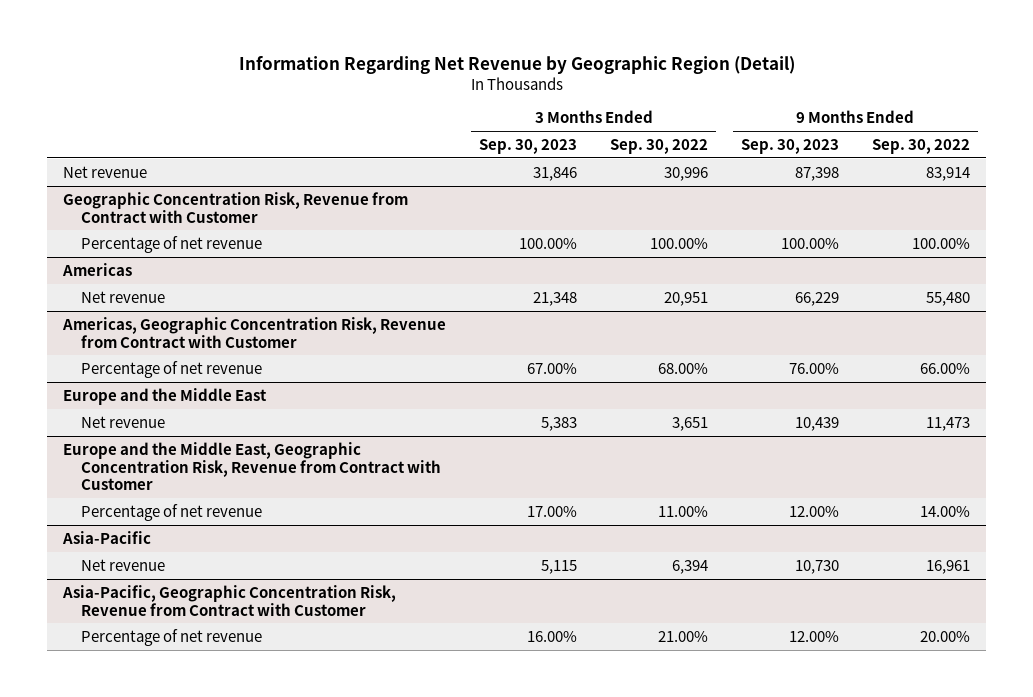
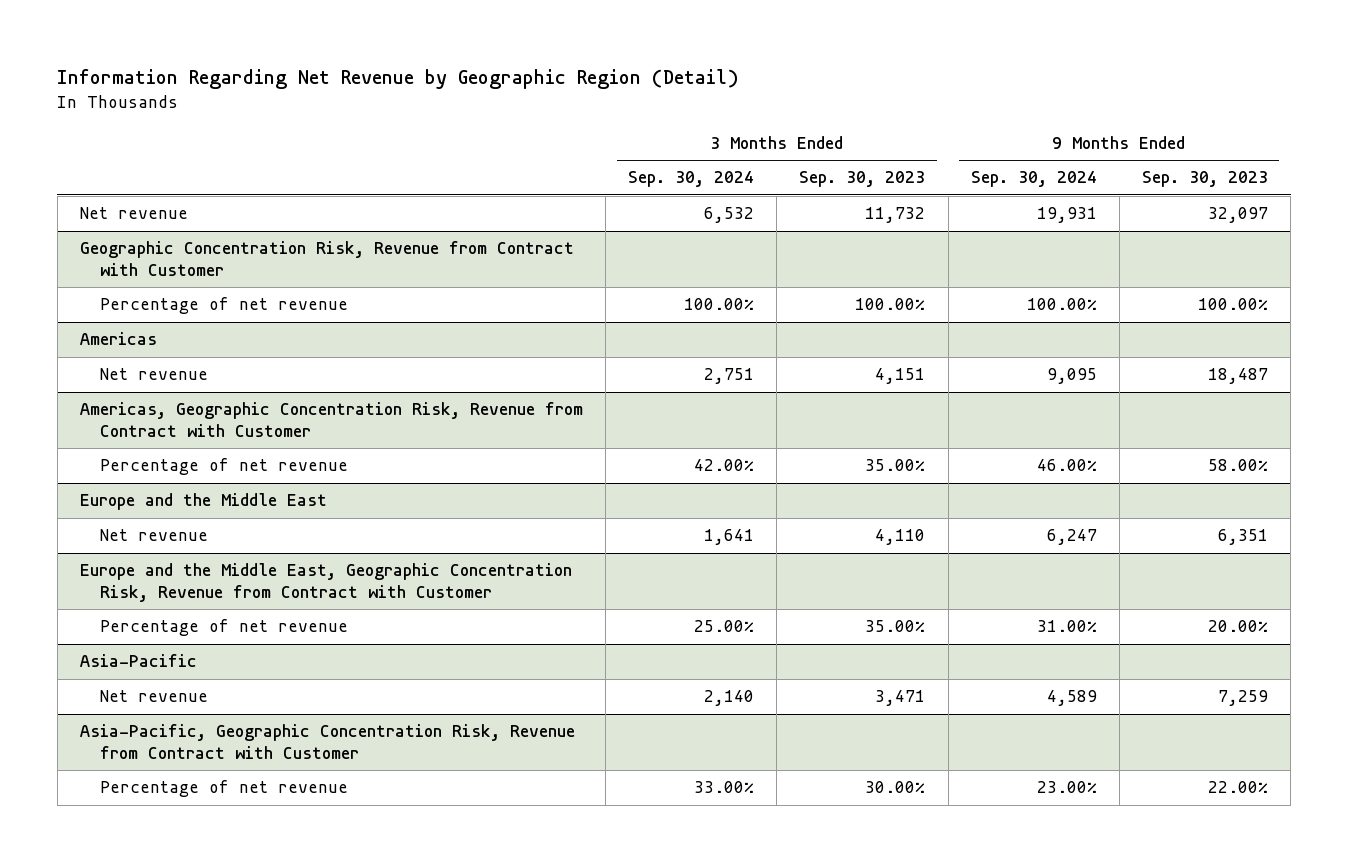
- | 3 Months Ended Sep. 30, 2023 | 3 Months Ended Sep. 30, 2022 | 9 Months Ended Sep. 30, 2023 | 9 Months Ended Sep. 30, 2022
+ | 3 Months Ended Sep. 30, 2024 | 3 Months Ended Sep. 30, 2023 | 9 Months Ended Sep. 30, 2024 | 9 Months Ended Sep. 30, 2023
- Net revenue | 31,846 | 30,996 | 87,398 | 83,914
+ Net revenue | 6,532 | 11,732 | 19,931 | 32,097
@ Americas
- Net revenue | 21,348 | 20,951 | 66,229 | 55,480
+ Net revenue | 2,751 | 4,151 | 9,095 | 18,487
@ Americas, Geographic Concentration Risk, Revenue from Contract with Customer
- Percentage of net revenue | 67.00% | 68.00% | 76.00% | 66.00%
+ Percentage of net revenue | 42.00% | 35.00% | 46.00% | 58.00%
@ Europe and the Middle East
- Net revenue | 5,383 | 3,651 | 10,439 | 11,473
+ Net revenue | 1,641 | 4,110 | 6,247 | 6,351
@ Europe and the Middle East, Geographic Concentration Risk, Revenue from Contract with Customer
- Percentage of net revenue | 17.00% | 11.00% | 12.00% | 14.00%
+ Percentage of net revenue | 25.00% | 35.00% | 31.00% | 20.00%
@ Asia-Pacific
- Net revenue | 5,115 | 6,394 | 10,730 | 16,961
+ Net revenue | 2,140 | 3,471 | 4,589 | 7,259
@ Asia-Pacific, Geographic Concentration Risk, Revenue from Contract with Customer
- Percentage of net revenue | 16.00% | 21.00% | 12.00% | 20.00%
+ Percentage of net revenue | 33.00% | 30.00% | 23.00% | 22.00%

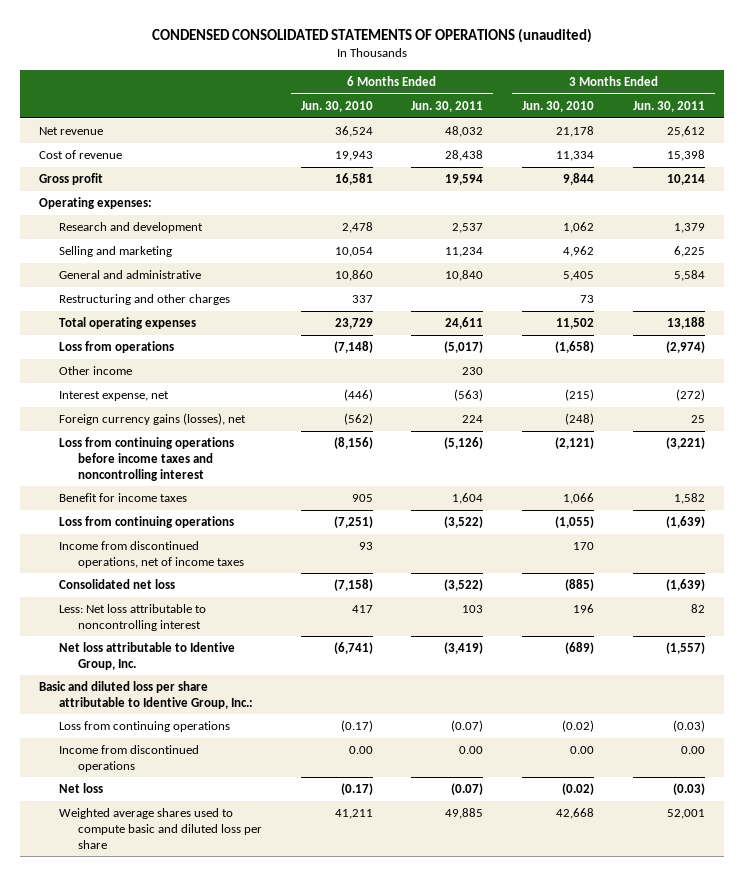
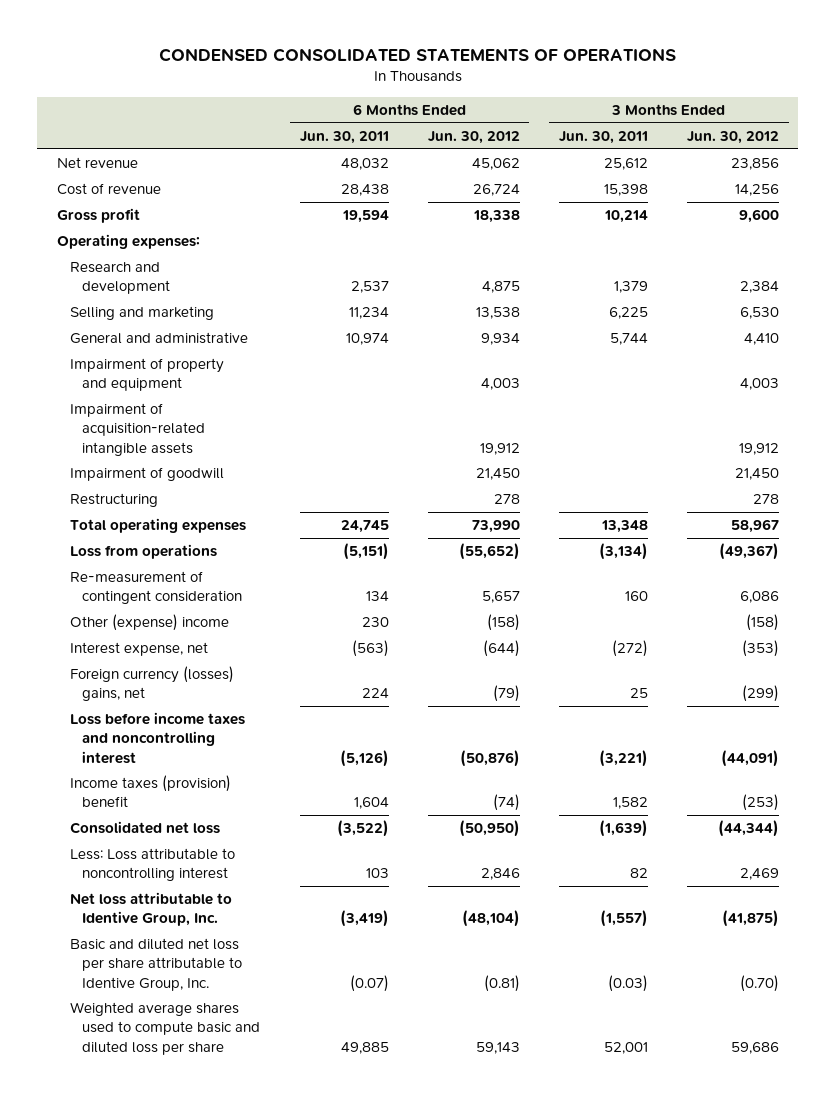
- CONDENSED CONSOLIDATED STATEMENTS OF OPERATIONS (unaudited)
+ CONDENSED CONSOLIDATED STATEMENTS OF OPERATIONS
- | 6 Months Ended Jun. 30, 2010 | 6 Months Ended Jun. 30, 2011 | 3 Months Ended Jun. 30, 2010 | 3 Months Ended Jun. 30, 2011
+ | 6 Months Ended Jun. 30, 2011 | 6 Months Ended Jun. 30, 2012 | 3 Months Ended Jun. 30, 2011 | 3 Months Ended Jun. 30, 2012
- General and administrative | 10,860 | 10,840 | 5,405 | 5,584
- Restructuring and other charges | 337 | | 73 |
- Total operating expenses | 23,729 | 24,611 | 11,502 | 13,188
- Loss from operations | (7,148) | (5,017) | (1,658) | (2,974)
- Other income | | 230 | |
+ General and administrative | 10,974 | 9,934 | 5,744 | 4,410
+ Impairment of property and equipment | | 4,003 | | 4,003
+ Impairment of acquisition-related intangible assets | | 19,912 | | 19,912
+ Impairment of goodwill | | 21,450 | | 21,450
+ Restructuring | | 278 | | 278
+ Total operating expenses | 24,745 | 73,990 | 13,348 | 58,967
+ Loss from operations | (5,151) | (55,652) | (3,134) | (49,367)
+ Re-measurement of contingent consideration | 134 | 5,657 | 160 | 6,086
+ Other (expense) income | 230 | (158) | | (158)
- Foreign currency gains (losses), net | (562) | 224 | (248) | 25
- Loss from continuing operations before income taxes and noncontrolling interest | (8,156) | (5,126) | (2,121) | (3,221)
- Benefit for income taxes | 905 | 1,604 | 1,066 | 1,582
- Loss from continuing operations | (7,251) | (3,522) | (1,055) | (1,639)
- Income from discontinued operations, net of income taxes | 93 | | 170 |
+ Foreign currency (losses) gains, net | 224 | (79) | 25 | (299)
+ Loss before income taxes and noncontrolling interest | (5,126) | (50,876) | (3,221) | (44,091)
+ Income taxes (provision) benefit | 1,604 | (74) | 1,582 | (253)
- Less: Net loss attributable to noncontrolling interest | 417 | 103 | 196 | 82
+ Less: Loss attributable to noncontrolling interest | 103 | 2,846 | 82 | 2,469
- Basic and diluted loss per share attributable to Identive Group, Inc.:
- Loss from continuing operations | (0.17) | (0.07) | (0.02) | (0.03)
- Income from discontinued operations | 0.00 | 0.00 | 0.00 | 0.00
- Net loss | (0.17) | (0.07) | (0.02) | (0.03)
+ Basic and diluted net loss per share attributable to Identive Group, Inc. | (0.07) | (0.81) | (0.03) | (0.70)

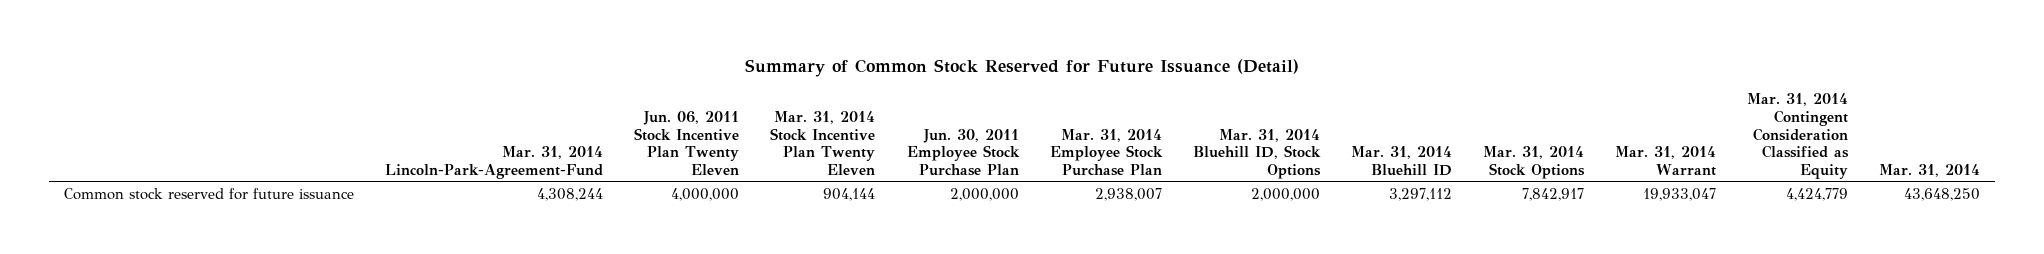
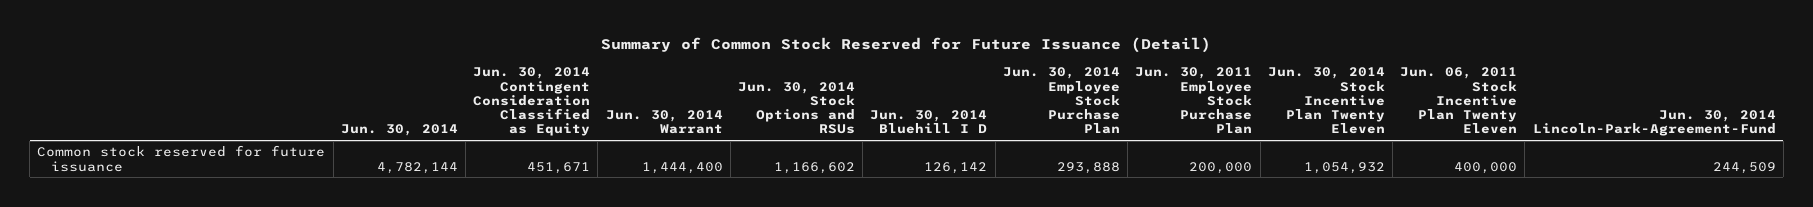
- | Mar. 31, 2014 Lincoln-Park-Agreement-Fund | Jun. 06, 2011 Stock Incentive Plan Twenty Eleven | Mar. 31, 2014 Stock Incentive Plan Twenty Eleven | Jun. 30, 2011 Employee Stock Purchase Plan | Mar. 31, 2014 Employee Stock Purchase Plan | Mar. 31, 2014 Bluehill ID, Stock Options | Mar. 31, 2014 Bluehill ID | Mar. 31, 2014 Stock Options | Mar. 31, 2014 Warrant | Mar. 31, 2014 Contingent Consideration Classified as Equity | Mar. 31, 2014
+ | Jun. 30, 2014 | Jun. 30, 2014 Contingent Consideration Classified as Equity | Jun. 30, 2014 Warrant | Jun. 30, 2014 Stock Options and RSUs | Jun. 30, 2014 Bluehill I D | Jun. 30, 2014 Employee Stock Purchase Plan | Jun. 30, 2011 Employee Stock Purchase Plan | Jun. 30, 2014 Stock Incentive Plan Twenty Eleven | Jun. 06, 2011 Stock Incentive Plan Twenty Eleven | Jun. 30, 2014 Lincoln-Park-Agreement-Fund
- Common stock reserved for future issuance | 4,308,244 | 4,000,000 | 904,144 | 2,000,000 | 2,938,007 | 2,000,000 | 3,297,112 | 7,842,917 | 19,933,047 | 4,424,779 | 43,648,250
+ Common stock reserved for future issuance | 4,782,144 | 451,671 | 1,444,400 | 1,166,602 | 126,142 | 293,888 | 200,000 | 1,054,932 | 400,000 | 244,509

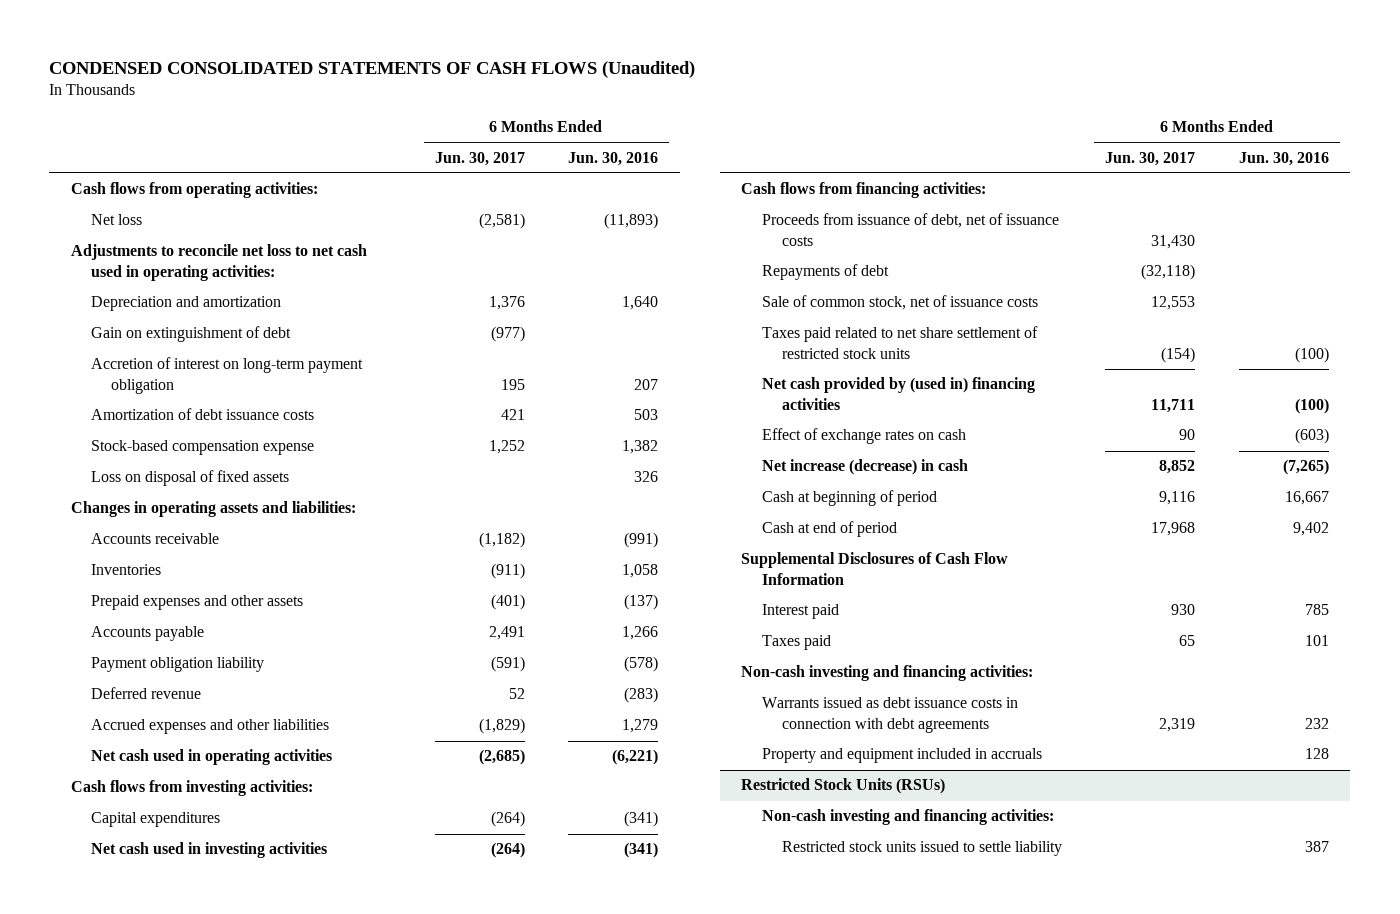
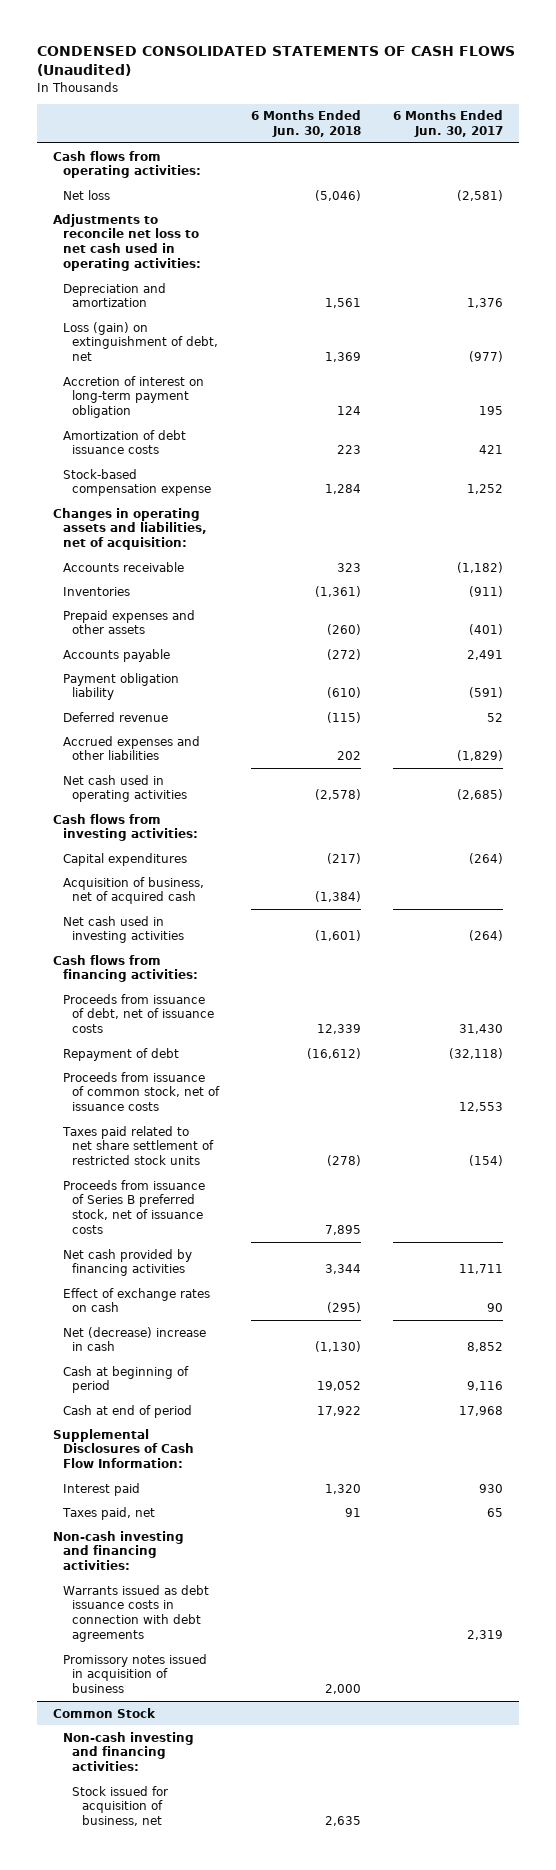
- | 6 Months Ended Jun. 30, 2017 | 6 Months Ended Jun. 30, 2016
+ | 6 Months Ended Jun. 30, 2018 | 6 Months Ended Jun. 30, 2017
- Gain on extinguishment of debt | (977) |
+ Loss (gain) on extinguishment of debt, net | 1,369 | (977)
- Loss on disposal of fixed assets | | 326
- Changes in operating assets and liabilities:
+ Changes in operating assets and liabilities, net of acquisition:
+ Acquisition of business, net of acquired cash | (1,384) |
- Repayments of debt | (32,118) |
- Sale of common stock, net of issuance costs | 12,553 |
+ Repayment of debt | (16,612) | (32,118)
+ Proceeds from issuance of common stock, net of issuance costs | | 12,553
- Net cash provided by (used in) financing activities | 11,711 | (100)
+ Proceeds from issuance of Series B preferred stock, net of issuance costs | 7,895 |
+ Net cash provided by financing activities | 3,344 | 11,711
- Net increase (decrease) in cash | 8,852 | (7,265)
+ Net (decrease) increase in cash | (1,130) | 8,852
- Supplemental Disclosures of Cash Flow Information
+ Supplemental Disclosures of Cash Flow Information:
- Taxes paid | 65 | 101
+ Taxes paid, net | 91 | 65
- Property and equipment included in accruals | | 128
- Restricted Stock Units (RSUs)
+ Promissory notes issued in acquisition of business | 2,000 |
+ Common Stock
- Restricted stock units issued to settle liability | | 387
+ Stock issued for acquisition of business, net | 2,635 |

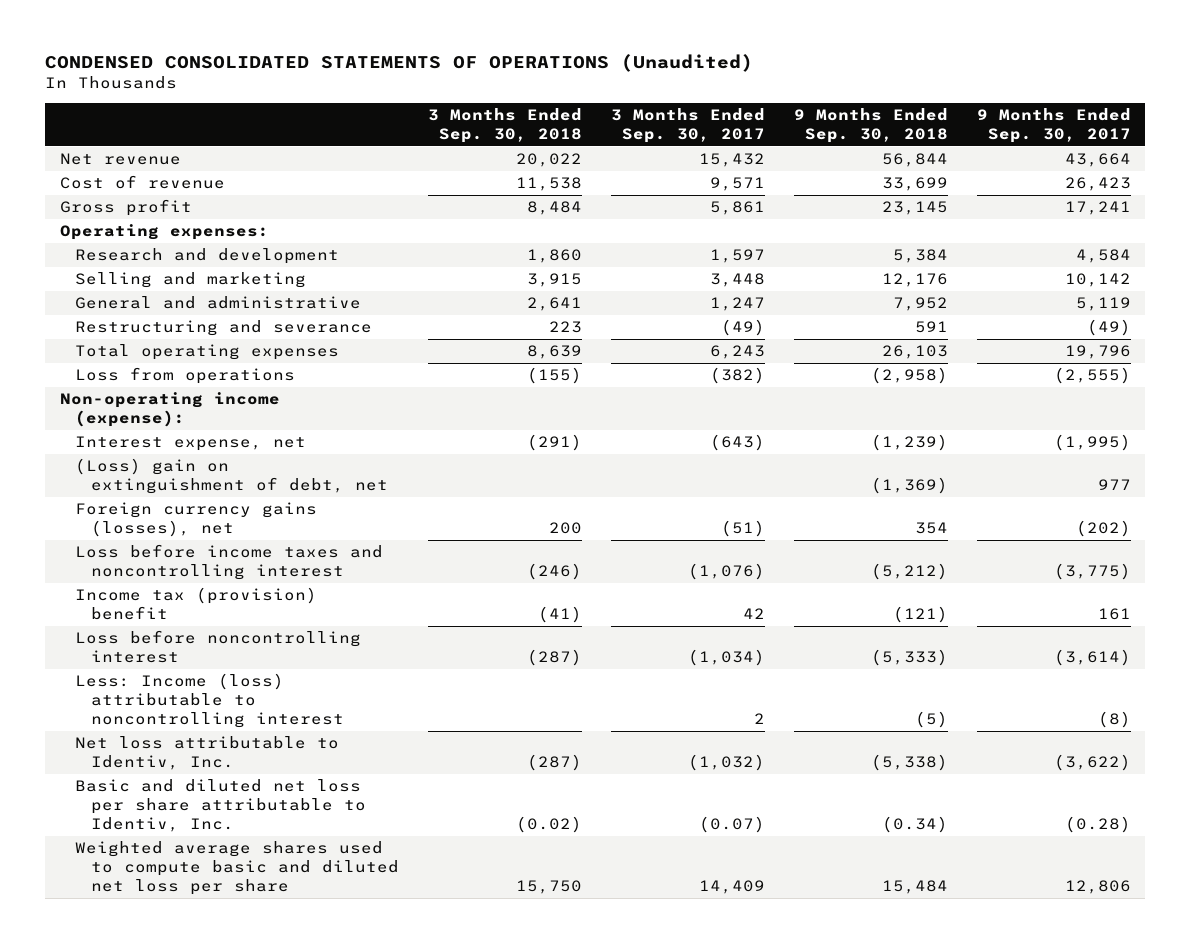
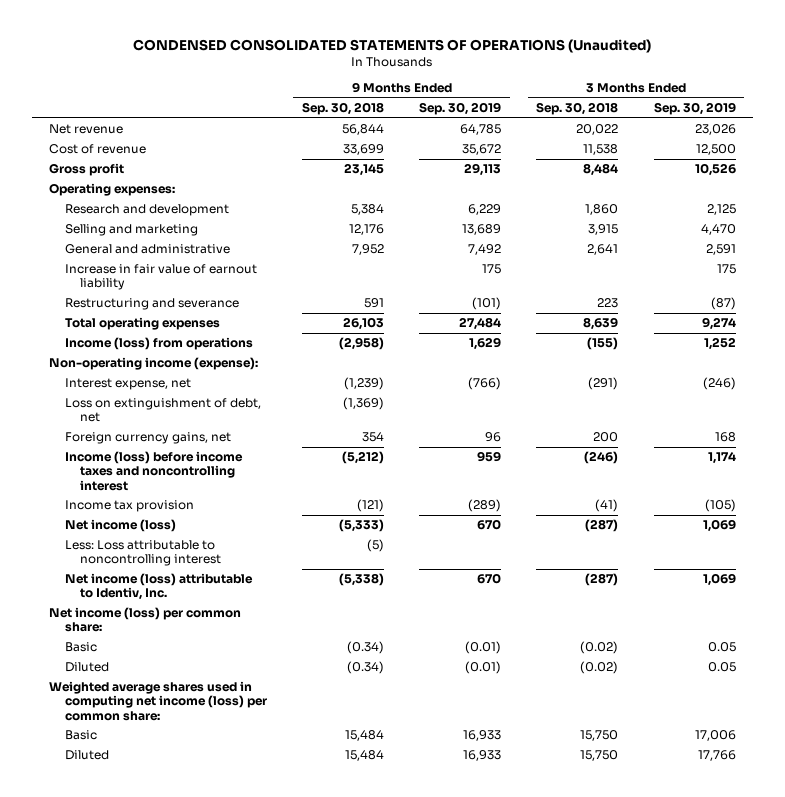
- | 3 Months Ended Sep. 30, 2018 | 3 Months Ended Sep. 30, 2017 | 9 Months Ended Sep. 30, 2018 | 9 Months Ended Sep. 30, 2017
+ | 9 Months Ended Sep. 30, 2018 | 9 Months Ended Sep. 30, 2019 | 3 Months Ended Sep. 30, 2018 | 3 Months Ended Sep. 30, 2019
+ Increase in fair value of earnout liability | | 175 | | 175
- Loss from operations | (155) | (382) | (2,958) | (2,555)
+ Income (loss) from operations | (2,958) | 1,629 | (155) | 1,252
- (Loss) gain on extinguishment of debt, net | | | (1,369) | 977
- Foreign currency gains (losses), net | 200 | (51) | 354 | (202)
- Loss before income taxes and noncontrolling interest | (246) | (1,076) | (5,212) | (3,775)
- Income tax (provision) benefit | (41) | 42 | (121) | 161
- Loss before noncontrolling interest | (287) | (1,034) | (5,333) | (3,614)
- Less: Income (loss) attributable to noncontrolling interest | | 2 | (5) | (8)
- Net loss attributable to Identiv, Inc. | (287) | (1,032) | (5,338) | (3,622)
- Basic and diluted net loss per share attributable to Identiv, Inc. | (0.02) | (0.07) | (0.34) | (0.28)
- Weighted average shares used to compute basic and diluted net loss per share | 15,750 | 14,409 | 15,484 | 12,806
+ Loss on extinguishment of debt, net | (1,369) | | |
+ Foreign currency gains, net | 354 | 96 | 200 | 168
+ Income (loss) before income taxes and noncontrolling interest | (5,212) | 959 | (246) | 1,174
+ Income tax provision | (121) | (289) | (41) | (105)
+ Net income (loss) | (5,333) | 670 | (287) | 1,069
+ Less: Loss attributable to noncontrolling interest | (5) | | |
+ Net income (loss) attributable to Identiv, Inc. | (5,338) | 670 | (287) | 1,069
+ Net income (loss) per common share:
+ Basic | (0.34) | (0.01) | (0.02) | 0.05
+ Diluted | (0.34) | (0.01) | (0.02) | 0.05
+ Weighted average shares used in computing net income (loss) per common share:
+ Basic | 15,484 | 16,933 | 15,750 | 17,006
+ Diluted | 15,484 | 16,933 | 15,750 | 17,766

